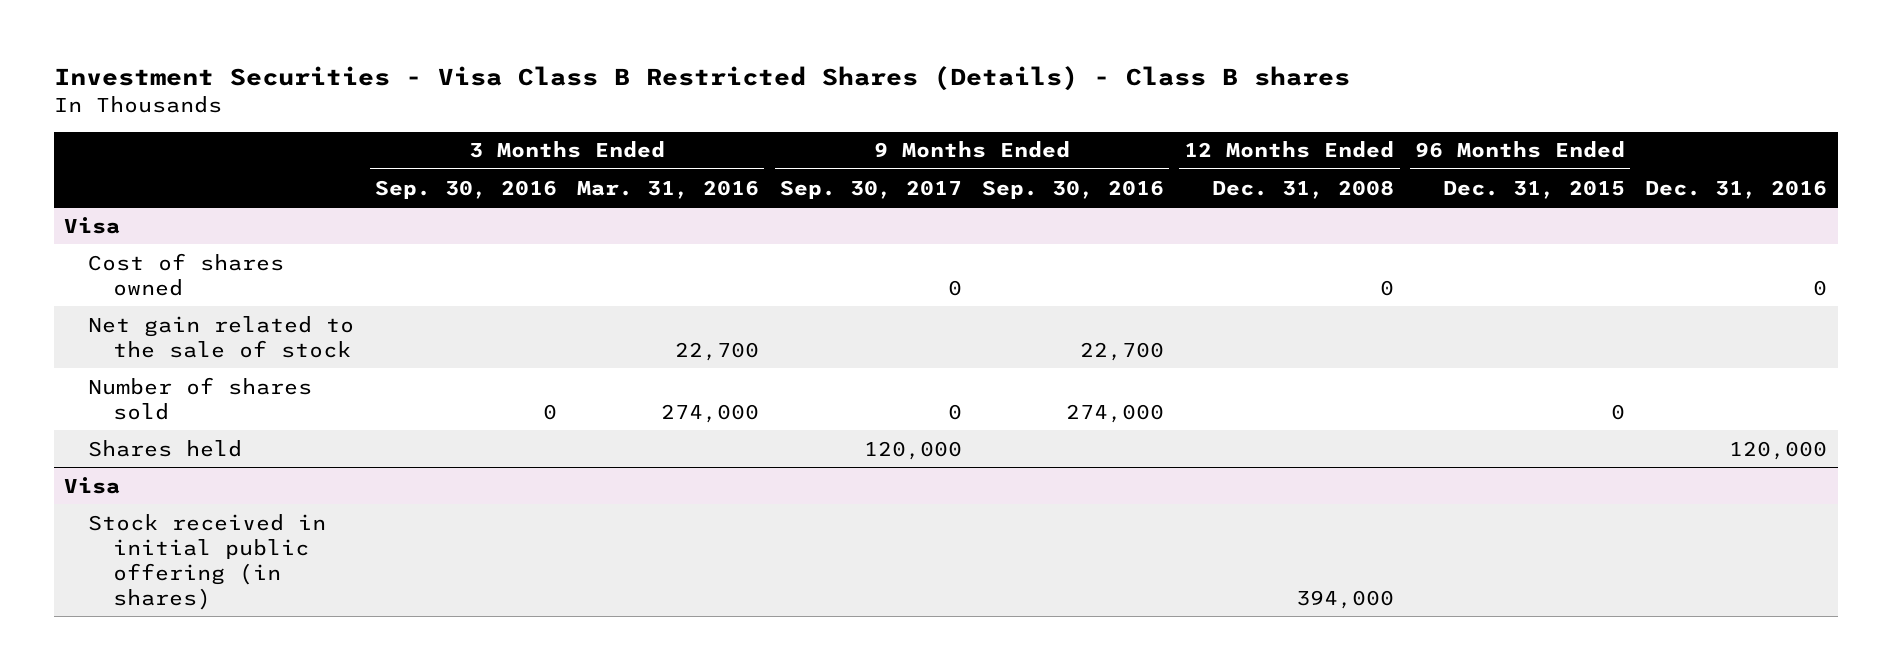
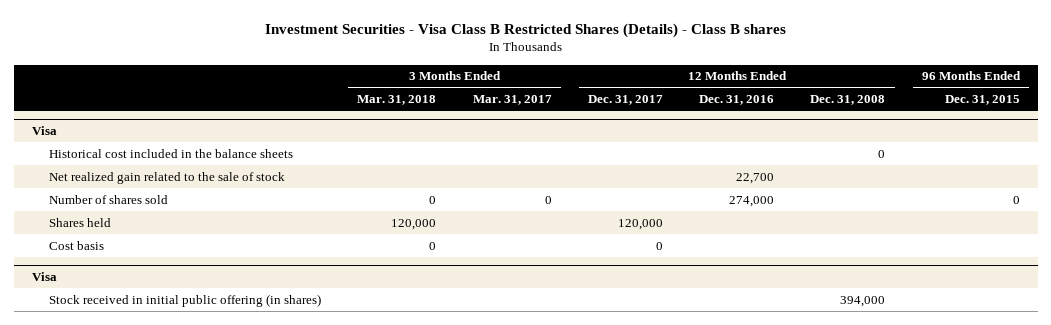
- | 3 Months Ended Sep. 30, 2016 | 3 Months Ended Mar. 31, 2016 | 9 Months Ended Sep. 30, 2017 | 9 Months Ended Sep. 30, 2016 | 12 Months Ended Dec. 31, 2008 | 96 Months Ended Dec. 31, 2015 | Dec. 31, 2016
+ | 3 Months Ended Mar. 31, 2018 | 3 Months Ended Mar. 31, 2017 | 12 Months Ended Dec. 31, 2017 | 12 Months Ended Dec. 31, 2016 | 12 Months Ended Dec. 31, 2008 | 96 Months Ended Dec. 31, 2015
@ Visa
- Cost of shares owned | | | 0 | | 0 | | 0
- Net gain related to the sale of stock | | 22,700 | | 22,700 | | |
+ Historical cost included in the balance sheets | | | | | 0 |
+ Net realized gain related to the sale of stock | | | | 22,700 | |
+ Cost basis | 0 | | 0 | | |

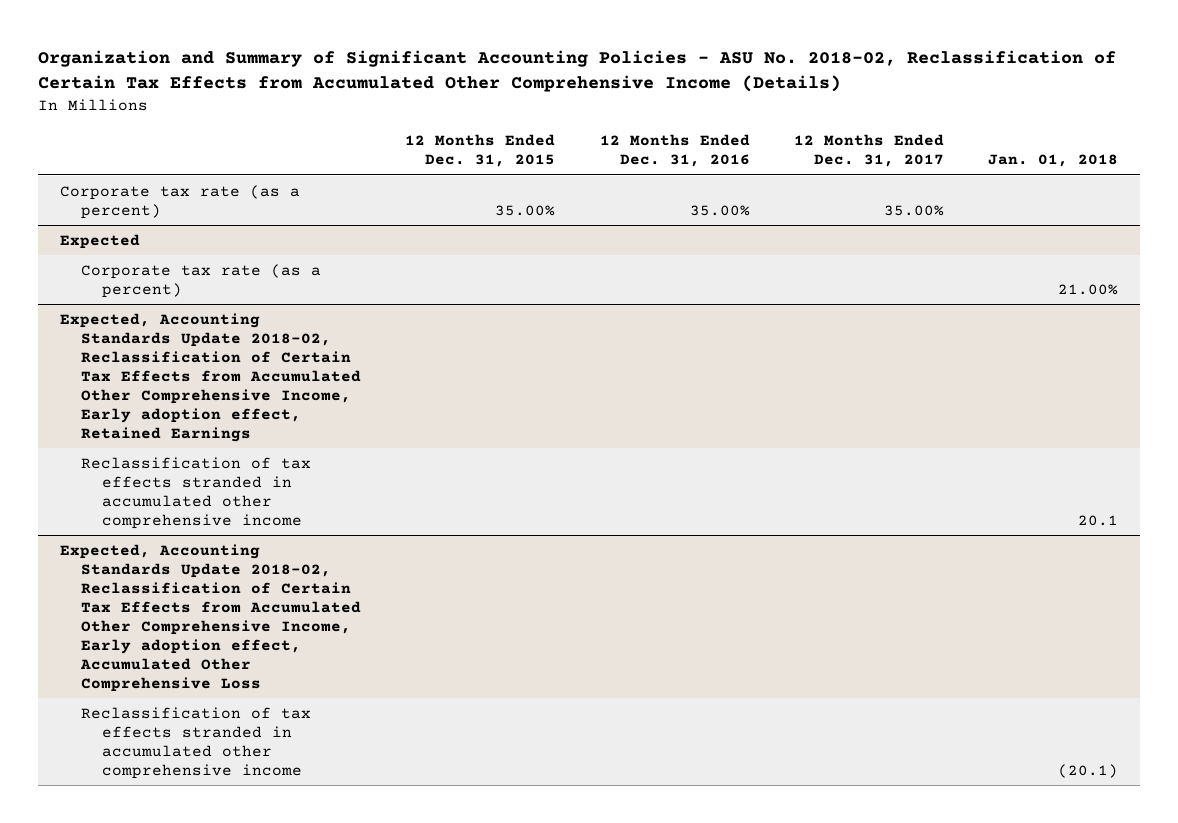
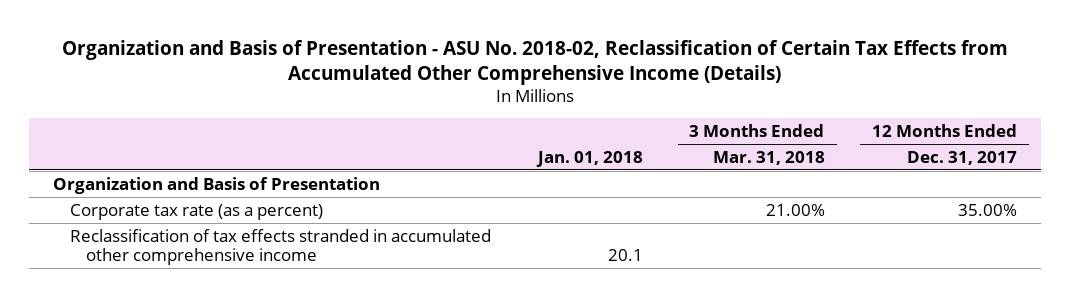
- Organization and Summary of Significant Accounting Policies - ASU No. 2018-02, Reclassification of Certain Tax Effects from Accumulated Other Comprehensive Income (Details)
+ Organization and Basis of Presentation - ASU No. 2018-02, Reclassification of Certain Tax Effects from Accumulated Other Comprehensive Income (Details)
- | 12 Months Ended Dec. 31, 2015 | 12 Months Ended Dec. 31, 2016 | 12 Months Ended Dec. 31, 2017 | Jan. 01, 2018
+ | Jan. 01, 2018 | 3 Months Ended Mar. 31, 2018 | 12 Months Ended Dec. 31, 2017
+ Organization and Basis of Presentation
- Expected
- Corporate tax rate (as a percent) | | | | 21.00%
- Expected, Accounting Standards Update 2018-02, Reclassification of Certain Tax Effects from Accumulated Other Comprehensive Income, Early adoption effect, Retained Earnings
- Reclassification of tax effects stranded in accumulated other comprehensive income | | | | 20.1
- Expected, Accounting Standards Update 2018-02, Reclassification of Certain Tax Effects from Accumulated Other Comprehensive Income, Early adoption effect, Accumulated Other Comprehensive Loss
- Reclassification of tax effects stranded in accumulated other comprehensive income | | | | (20.1)
+ Reclassification of tax effects stranded in accumulated other comprehensive income | 20.1 | |

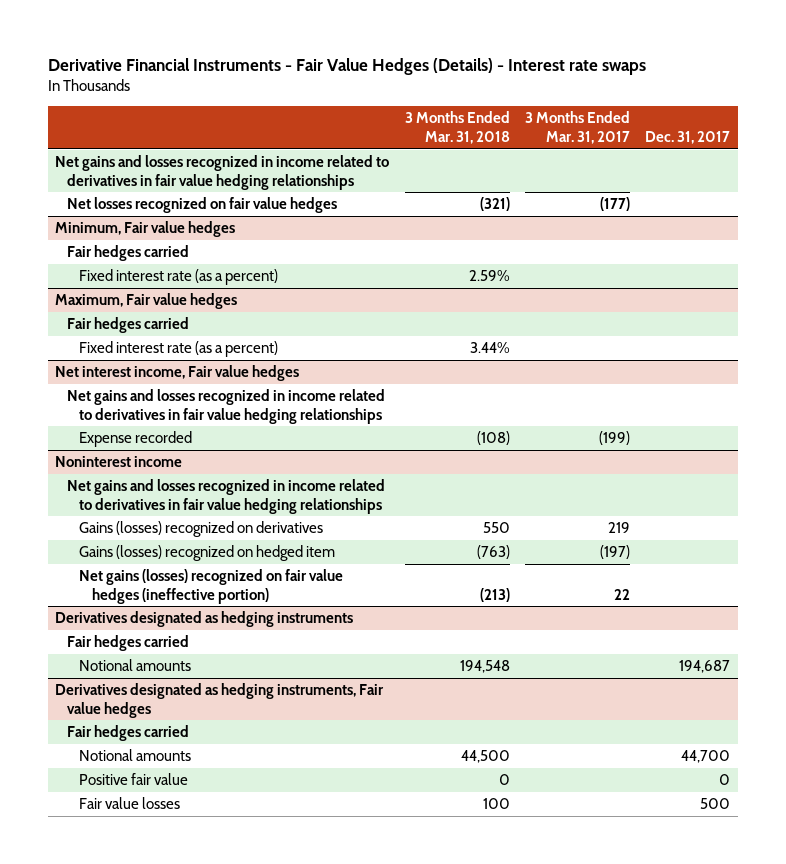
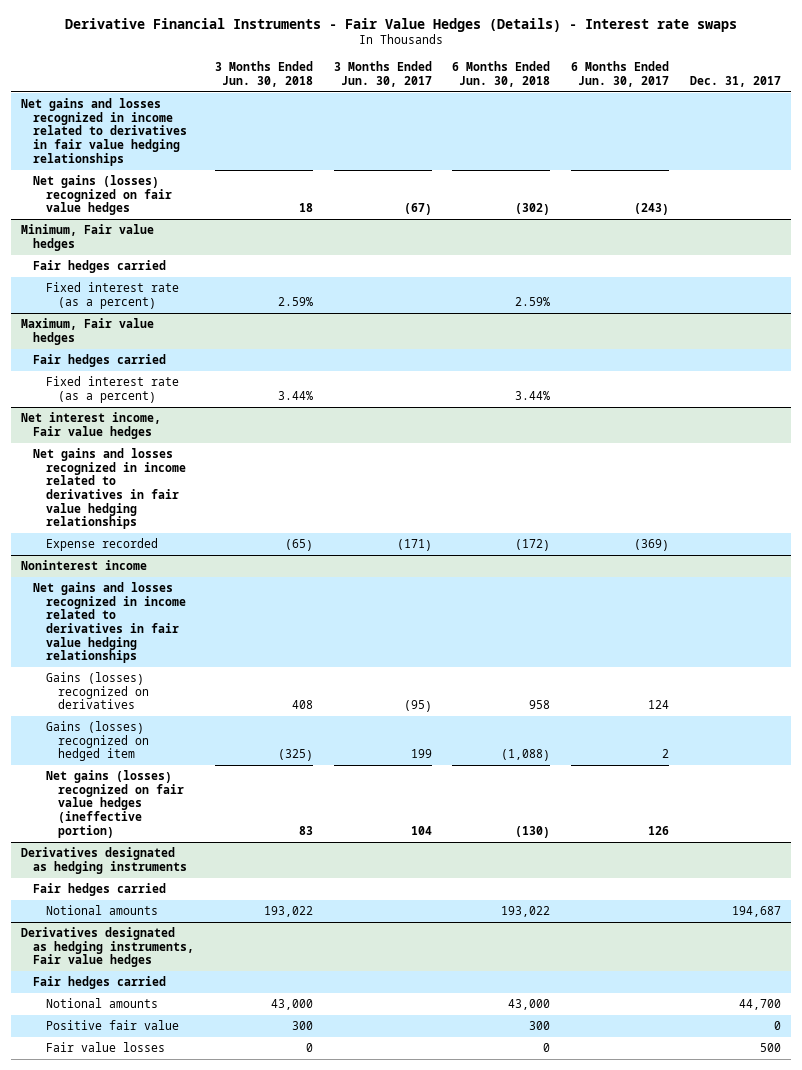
- | 3 Months Ended Mar. 31, 2018 | 3 Months Ended Mar. 31, 2017 | Dec. 31, 2017
+ | 3 Months Ended Jun. 30, 2018 | 3 Months Ended Jun. 30, 2017 | 6 Months Ended Jun. 30, 2018 | 6 Months Ended Jun. 30, 2017 | Dec. 31, 2017
- Net losses recognized on fair value hedges | (321) | (177) |
+ Net gains (losses) recognized on fair value hedges | 18 | (67) | (302) | (243) |

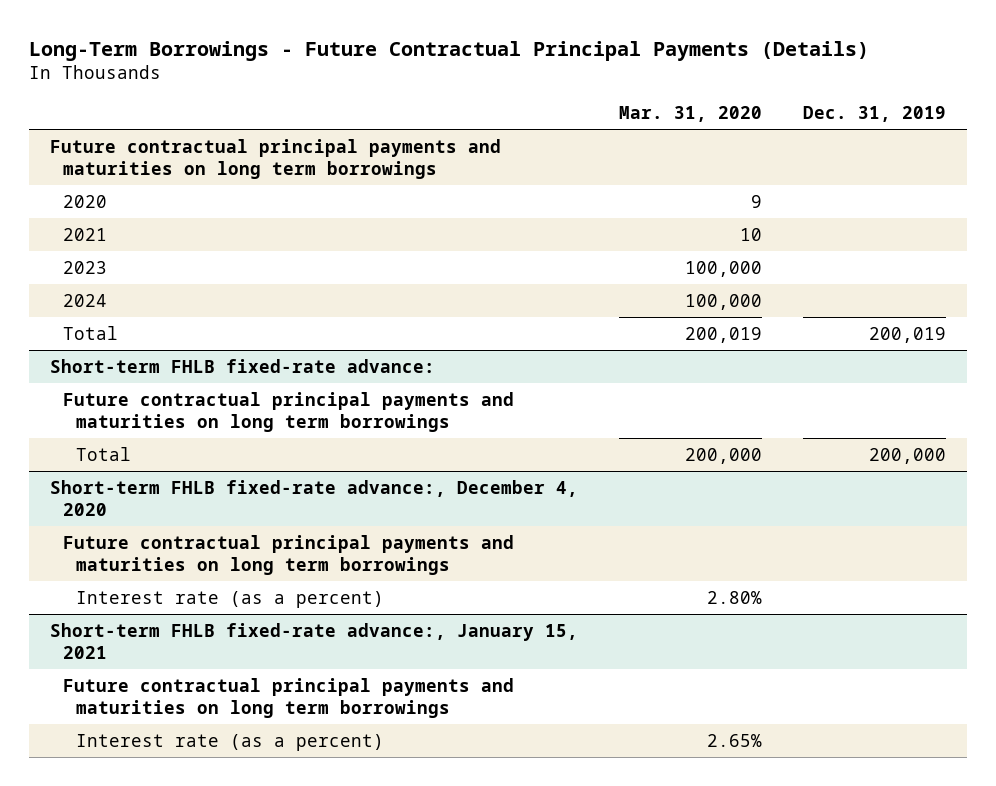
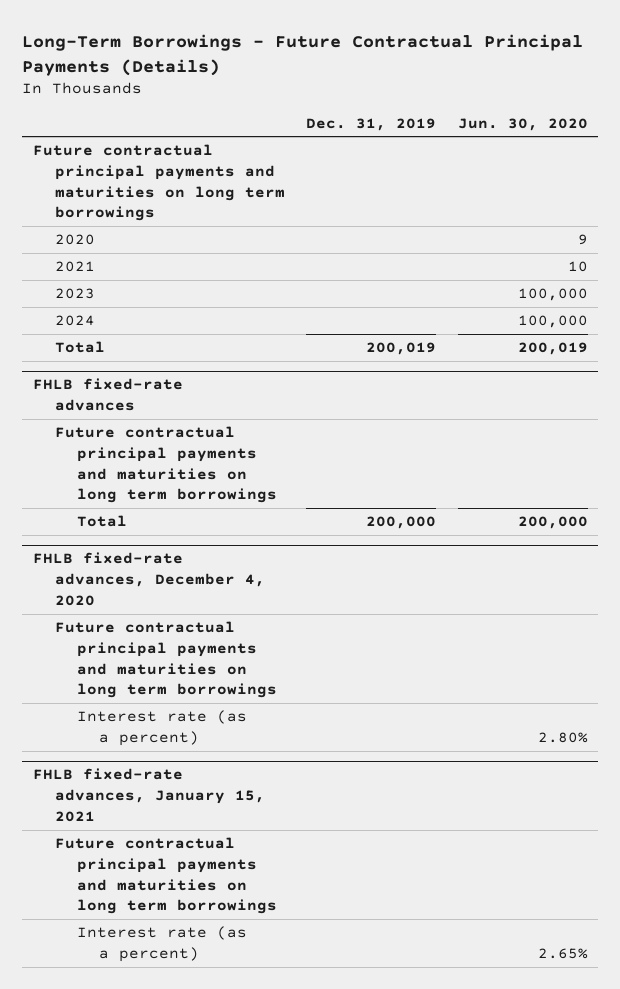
- | Mar. 31, 2020 | Dec. 31, 2019
+ | Dec. 31, 2019 | Jun. 30, 2020
- Short-term FHLB fixed-rate advance:
+ FHLB fixed-rate advances
- Short-term FHLB fixed-rate advance:, December 4, 2020
+ FHLB fixed-rate advances, December 4, 2020
- Short-term FHLB fixed-rate advance:, January 15, 2021
+ FHLB fixed-rate advances, January 15, 2021

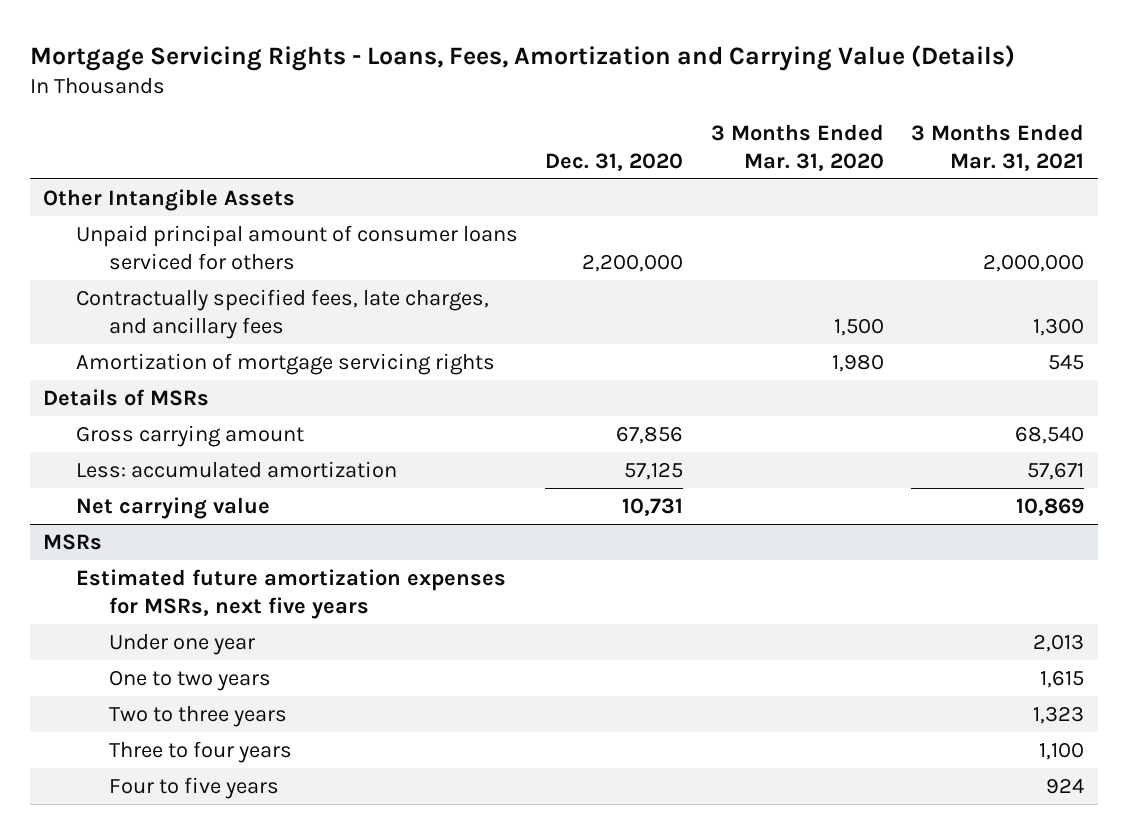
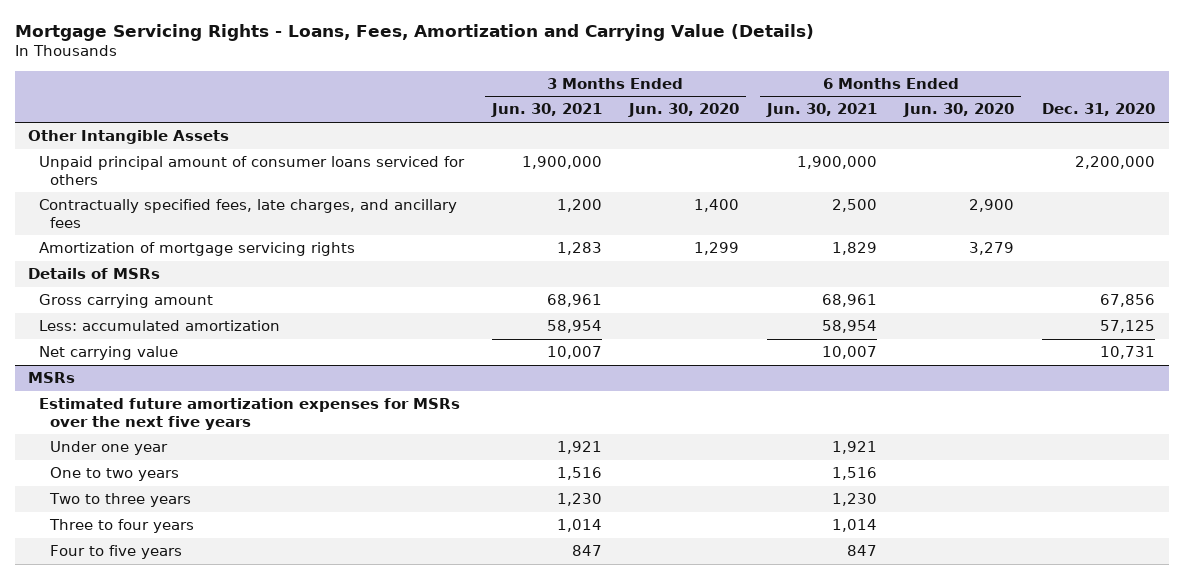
- | Dec. 31, 2020 | 3 Months Ended Mar. 31, 2020 | 3 Months Ended Mar. 31, 2021
+ | 3 Months Ended Jun. 30, 2021 | 3 Months Ended Jun. 30, 2020 | 6 Months Ended Jun. 30, 2021 | 6 Months Ended Jun. 30, 2020 | Dec. 31, 2020
@ MSRs
- Estimated future amortization expenses for MSRs, next five years
+ Estimated future amortization expenses for MSRs over the next five years

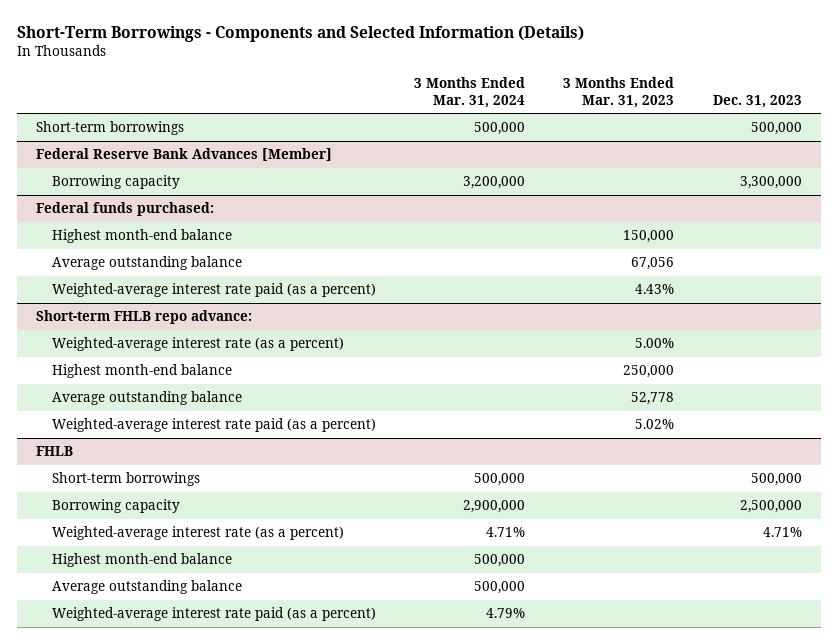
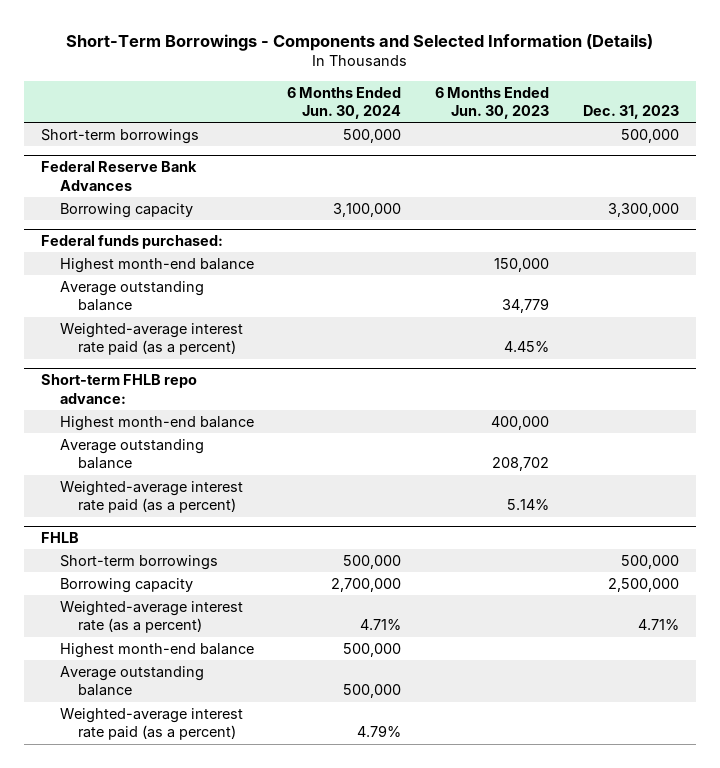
- | 3 Months Ended Mar. 31, 2024 | 3 Months Ended Mar. 31, 2023 | Dec. 31, 2023
+ | 6 Months Ended Jun. 30, 2024 | 6 Months Ended Jun. 30, 2023 | Dec. 31, 2023
- Federal Reserve Bank Advances [Member]
+ Federal Reserve Bank Advances
@ Short-term FHLB repo advance:
- Weighted-average interest rate (as a percent) | | 5.00% |

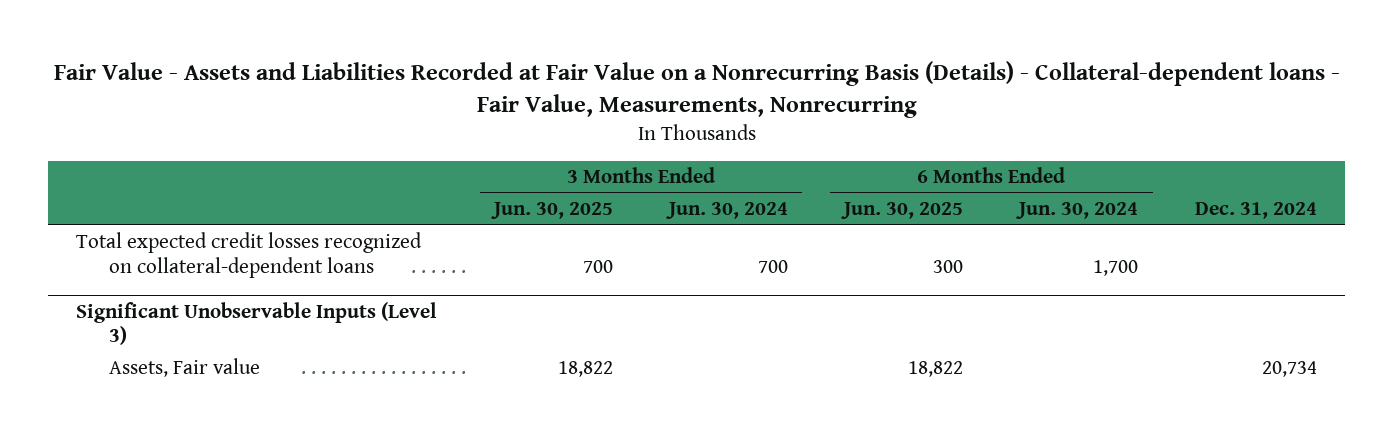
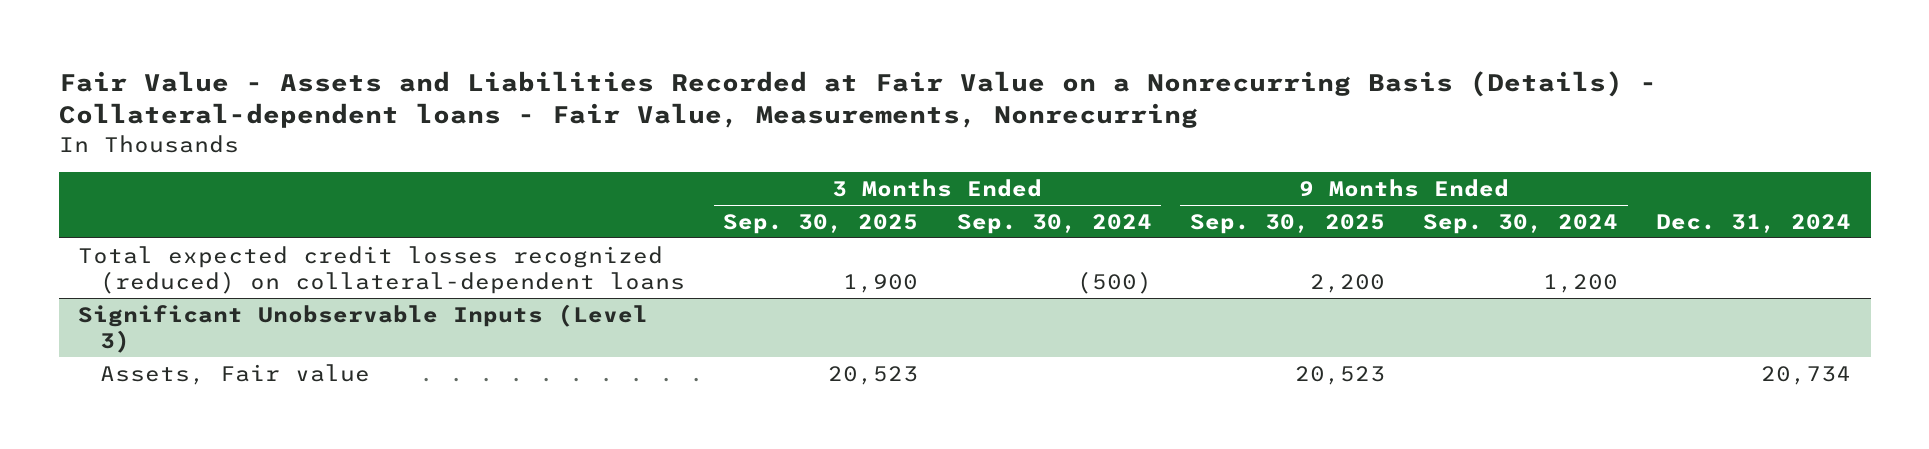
- | 3 Months Ended Jun. 30, 2025 | 3 Months Ended Jun. 30, 2024 | 6 Months Ended Jun. 30, 2025 | 6 Months Ended Jun. 30, 2024 | Dec. 31, 2024
+ | 3 Months Ended Sep. 30, 2025 | 3 Months Ended Sep. 30, 2024 | 9 Months Ended Sep. 30, 2025 | 9 Months Ended Sep. 30, 2024 | Dec. 31, 2024
- Total expected credit losses recognized on collateral-dependent loans | 700 | 700 | 300 | 1,700 |
+ Total expected credit losses recognized (reduced) on collateral-dependent loans | 1,900 | (500) | 2,200 | 1,200 |

